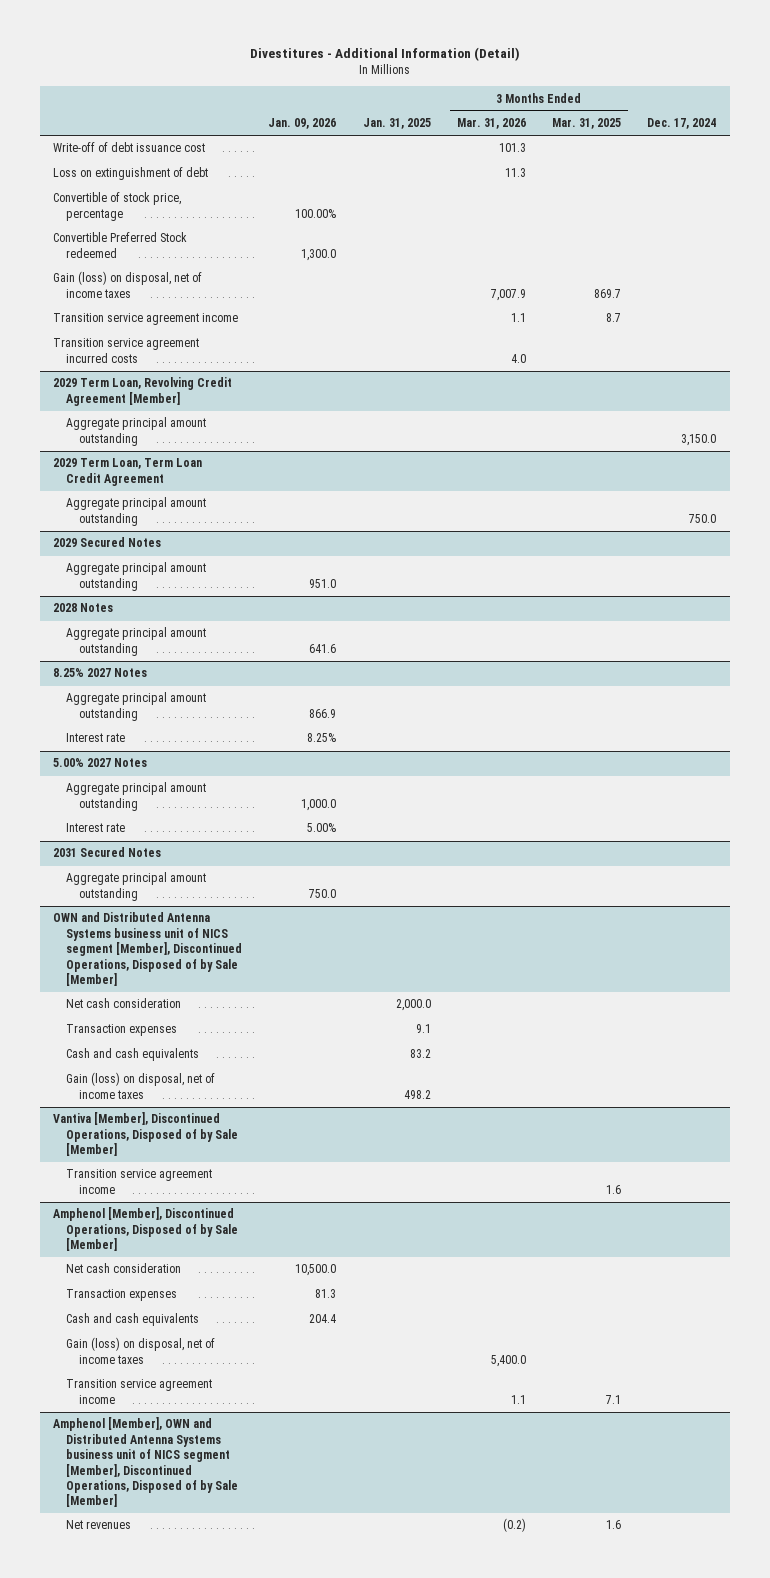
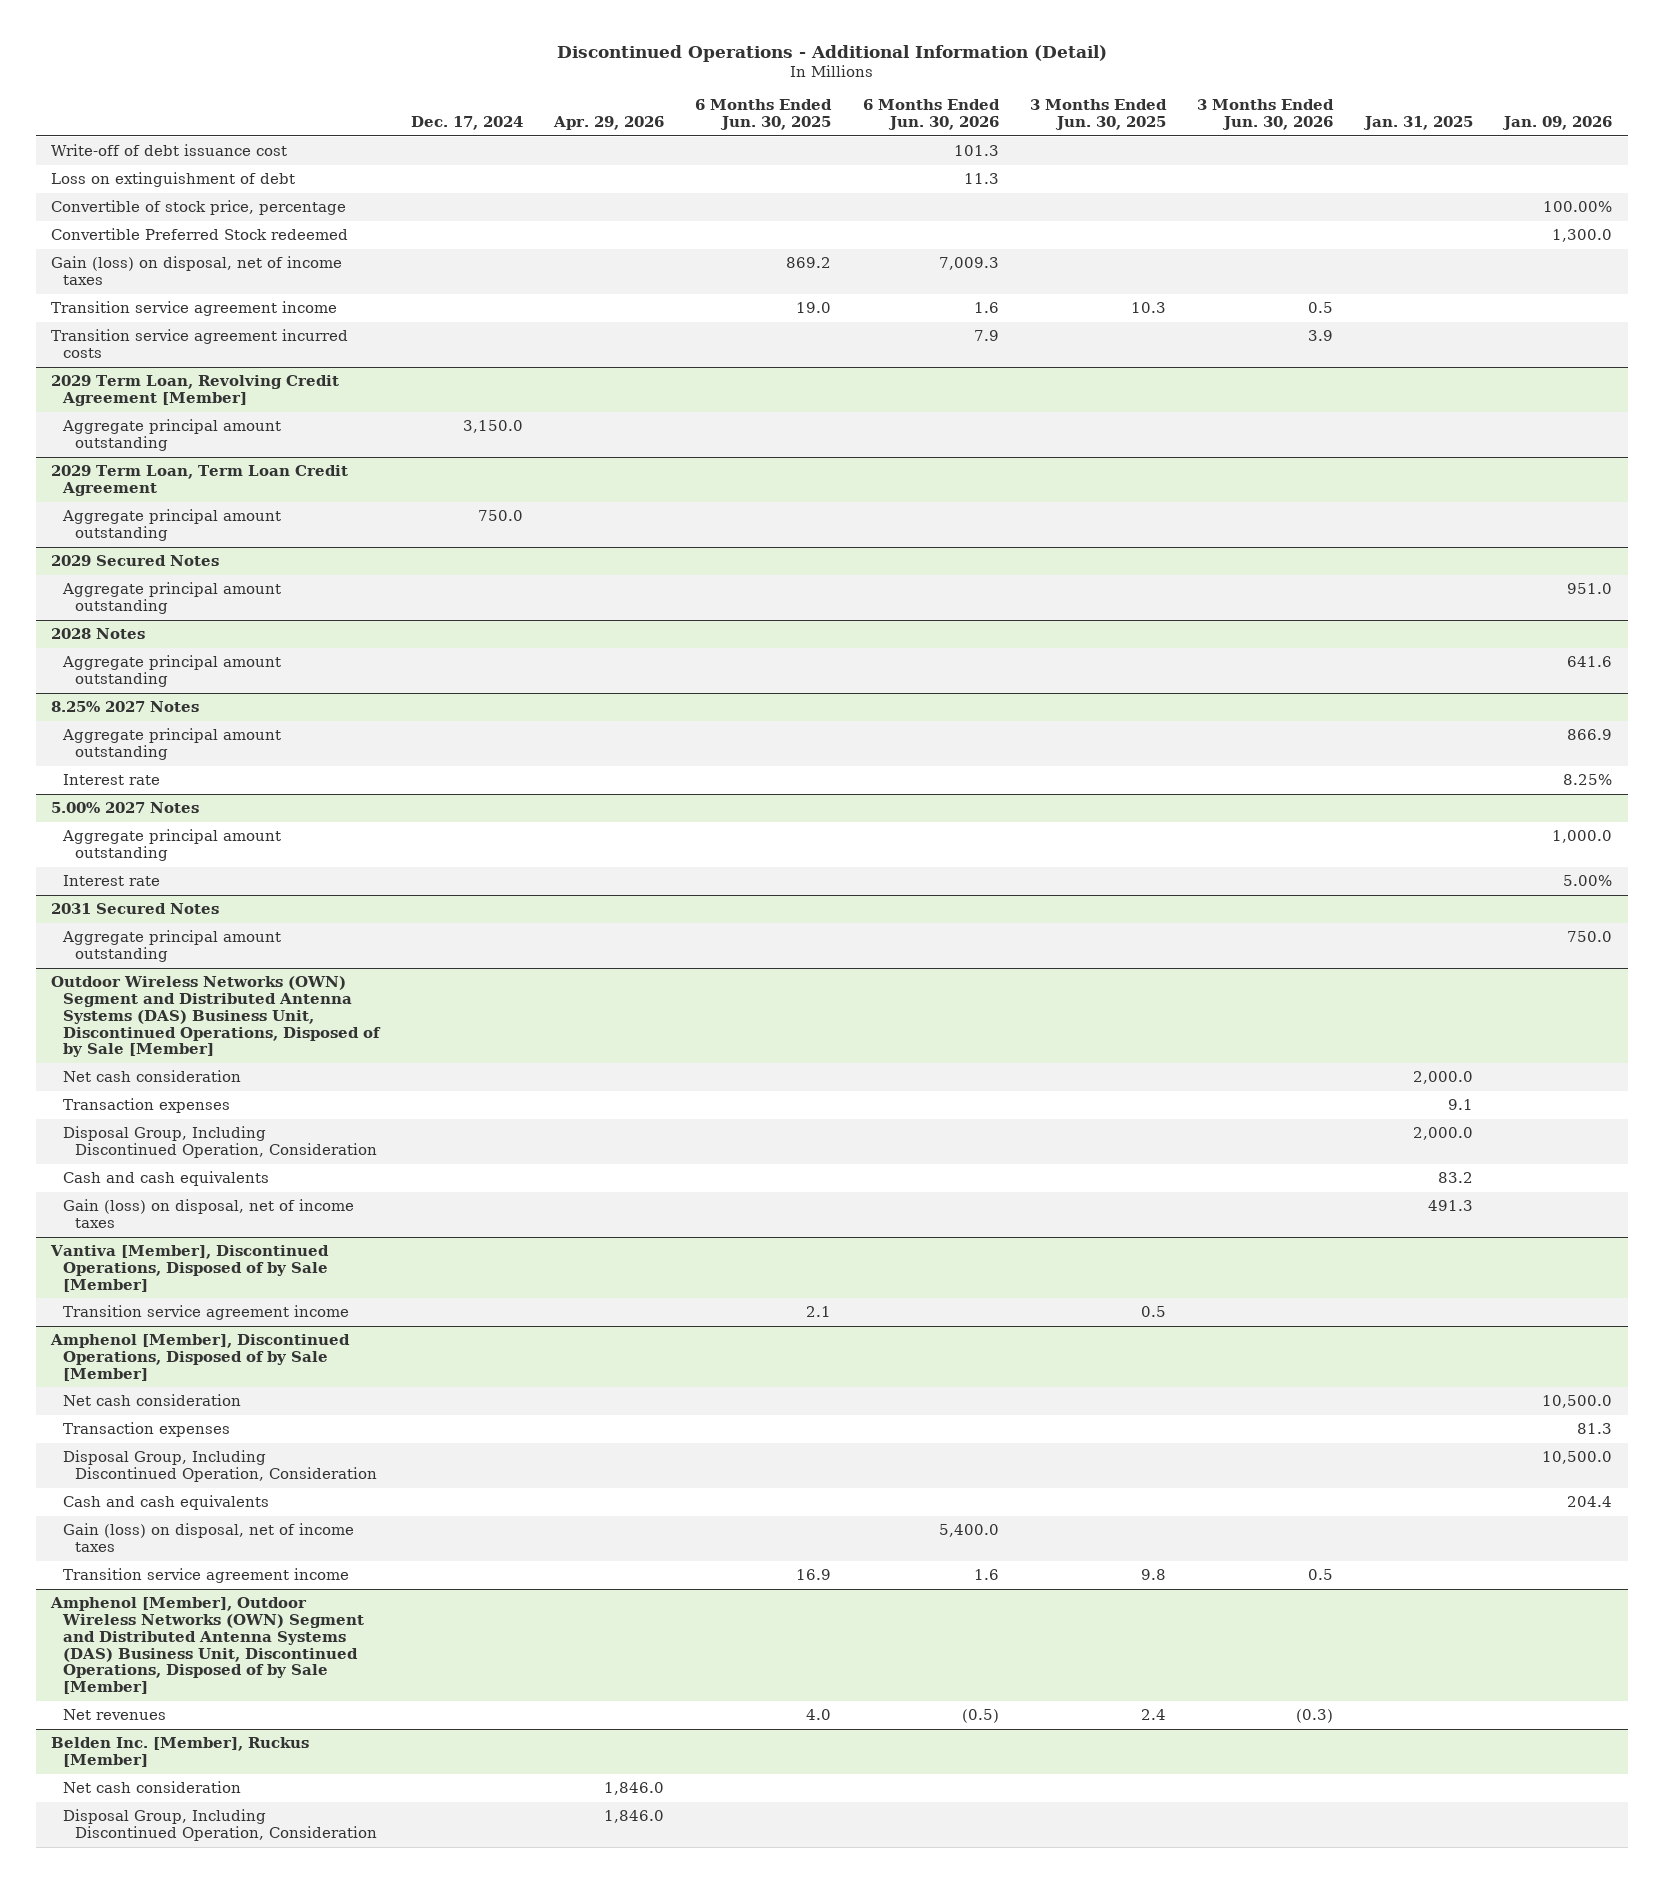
- Divestitures - Additional Information (Detail)
+ Discontinued Operations - Additional Information (Detail)
- | Jan. 09, 2026 | Jan. 31, 2025 | 3 Months Ended Mar. 31, 2026 | 3 Months Ended Mar. 31, 2025 | Dec. 17, 2024
+ | Dec. 17, 2024 | Apr. 29, 2026 | 6 Months Ended Jun. 30, 2025 | 6 Months Ended Jun. 30, 2026 | 3 Months Ended Jun. 30, 2025 | 3 Months Ended Jun. 30, 2026 | Jan. 31, 2025 | Jan. 09, 2026
- OWN and Distributed Antenna Systems business unit of NICS segment [Member], Discontinued Operations, Disposed of by Sale [Member]
+ Outdoor Wireless Networks (OWN) Segment and Distributed Antenna Systems (DAS) Business Unit, Discontinued Operations, Disposed of by Sale [Member]
+ Disposal Group, Including Discontinued Operation, Consideration | | | | | | | 2,000.0 |
- Gain (loss) on disposal, net of income taxes | | 498.2 | | |
+ Gain (loss) on disposal, net of income taxes | | | | | | | 491.3 |
@ Amphenol [Member], Discontinued Operations, Disposed of by Sale [Member]
+ Disposal Group, Including Discontinued Operation, Consideration | | | | | | | | 10,500.0
- Amphenol [Member], OWN and Distributed Antenna Systems business unit of NICS segment [Member], Discontinued Operations, Disposed of by Sale [Member]
+ Amphenol [Member], Outdoor Wireless Networks (OWN) Segment and Distributed Antenna Systems (DAS) Business Unit, Discontinued Operations, Disposed of by Sale [Member]
+ Belden Inc. [Member], Ruckus [Member]
+ Net cash consideration | | 1,846.0 | | | | | |
+ Disposal Group, Including Discontinued Operation, Consideration | | 1,846.0 | | | | | |

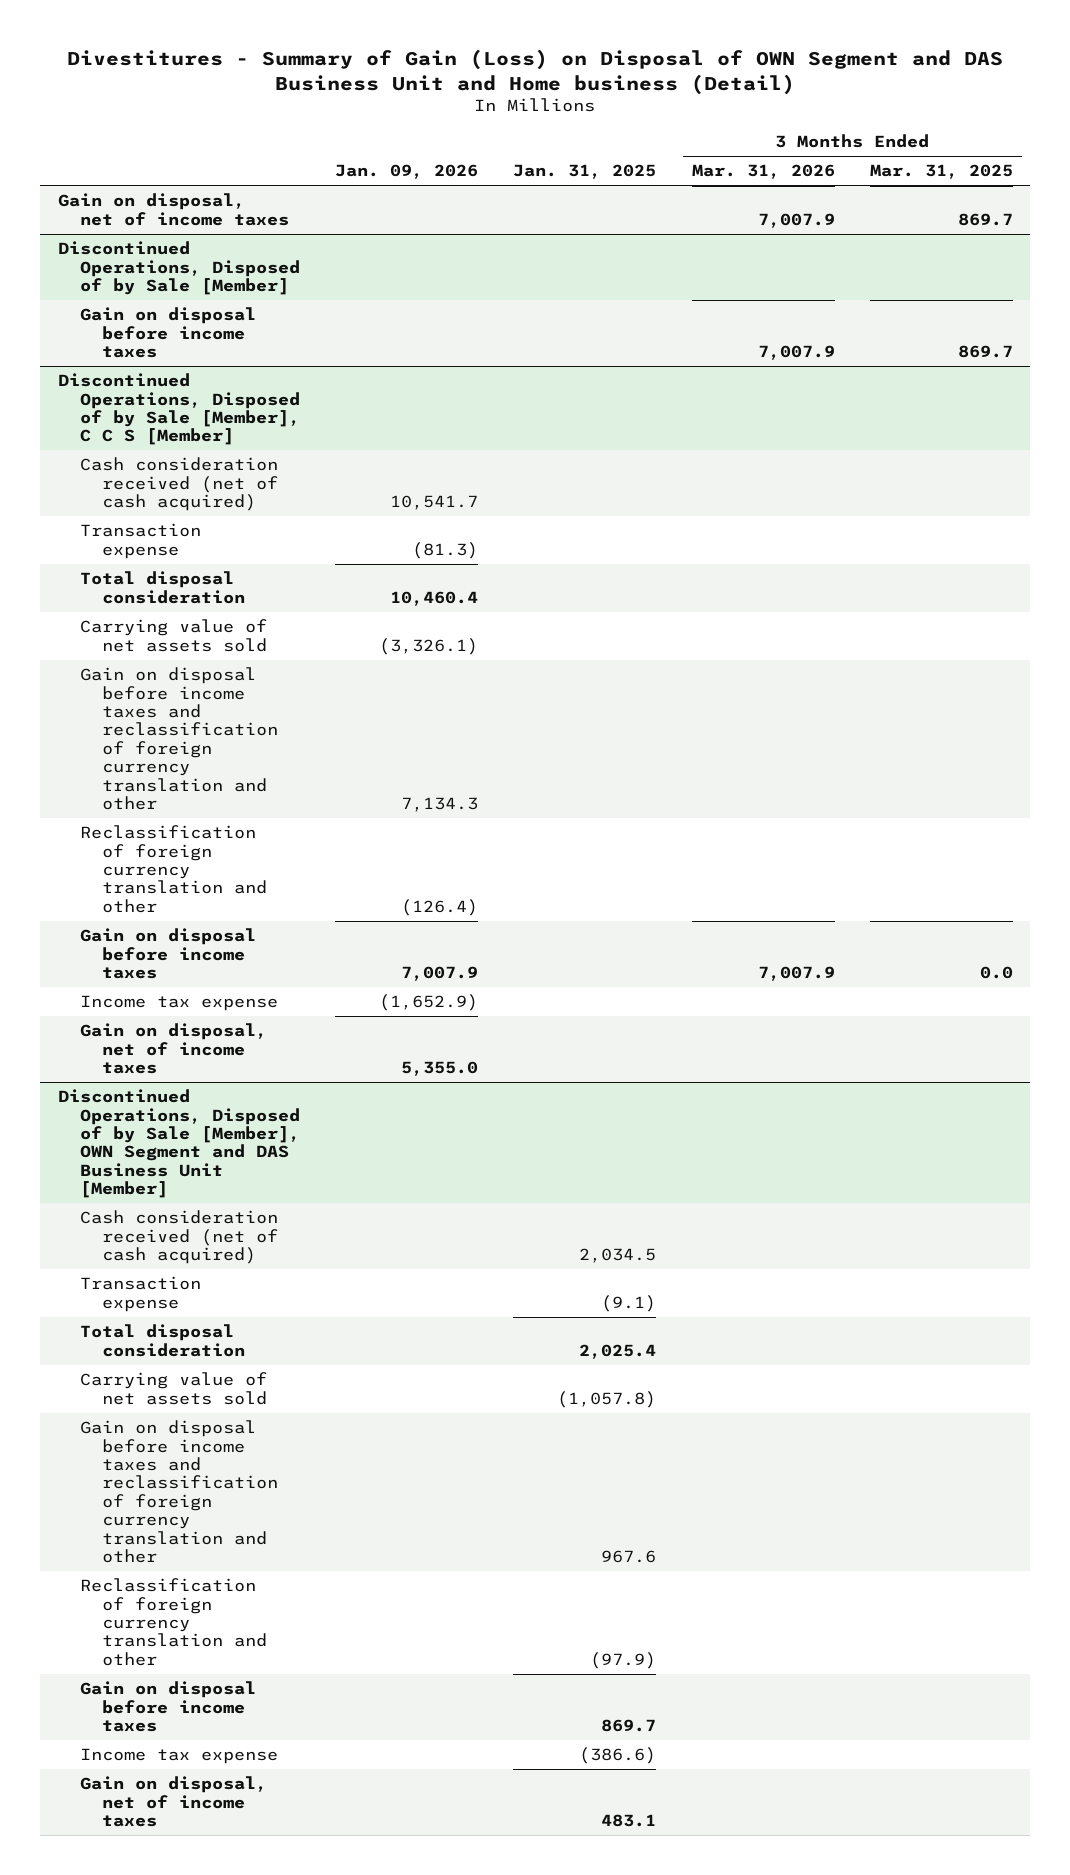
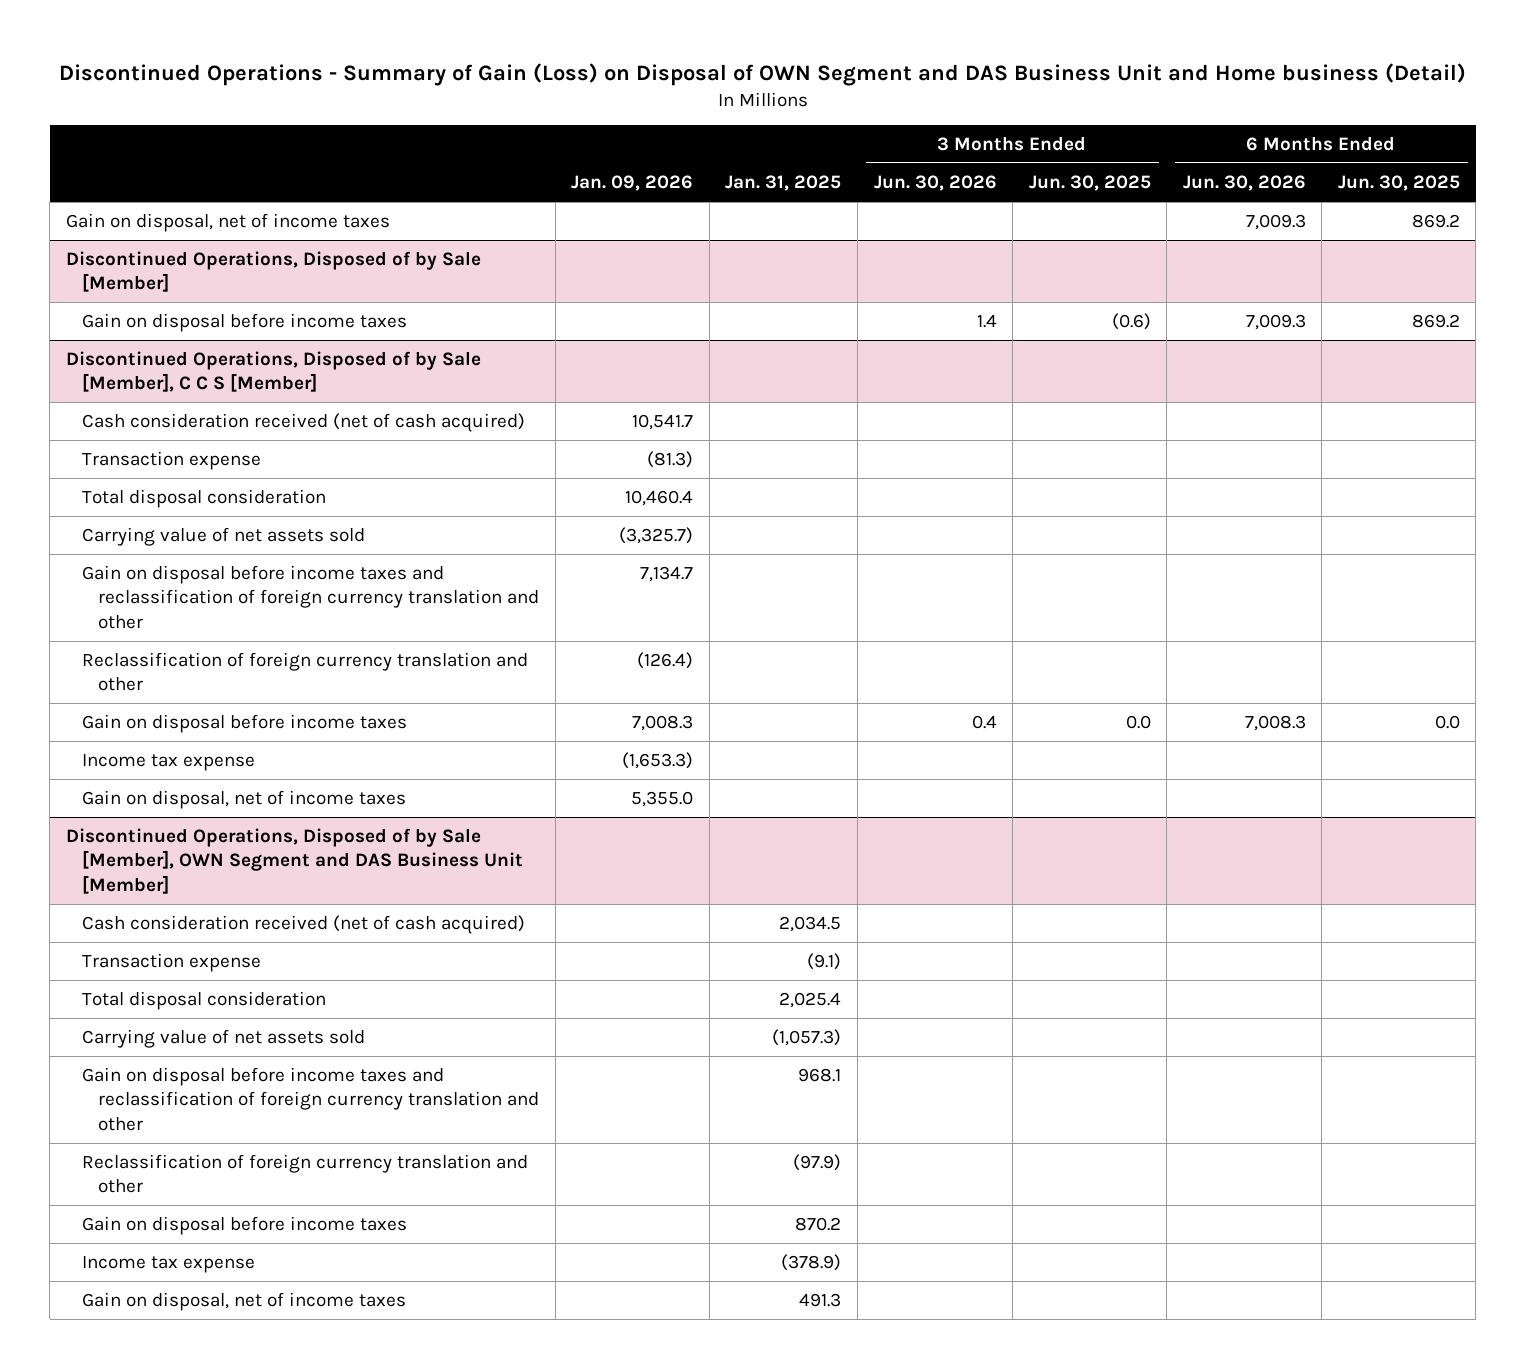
- Divestitures - Summary of Gain (Loss) on Disposal of OWN Segment and DAS Business Unit and Home business (Detail)
+ Discontinued Operations - Summary of Gain (Loss) on Disposal of OWN Segment and DAS Business Unit and Home business (Detail)
- | Jan. 09, 2026 | Jan. 31, 2025 | 3 Months Ended Mar. 31, 2026 | 3 Months Ended Mar. 31, 2025
+ | Jan. 09, 2026 | Jan. 31, 2025 | 3 Months Ended Jun. 30, 2026 | 3 Months Ended Jun. 30, 2025 | 6 Months Ended Jun. 30, 2026 | 6 Months Ended Jun. 30, 2025
@ Discontinued Operations, Disposed of by Sale [Member], C C S [Member]
- Carrying value of net assets sold | (3,326.1) | | |
- Gain on disposal before income taxes and reclassification of foreign currency translation and other | 7,134.3 | | |
+ Carrying value of net assets sold | (3,325.7) | | | | |
+ Gain on disposal before income taxes and reclassification of foreign currency translation and other | 7,134.7 | | | | |
- Gain on disposal before income taxes | 7,007.9 | | 7,007.9 | 0.0
- Income tax expense | (1,652.9) | | |
+ Gain on disposal before income taxes | 7,008.3 | | 0.4 | 0.0 | 7,008.3 | 0.0
+ Income tax expense | (1,653.3) | | | | |
@ Discontinued Operations, Disposed of by Sale [Member], OWN Segment and DAS Business Unit [Member]
- Carrying value of net assets sold | | (1,057.8) | |
- Gain on disposal before income taxes and reclassification of foreign currency translation and other | | 967.6 | |
+ Carrying value of net assets sold | | (1,057.3) | | | |
+ Gain on disposal before income taxes and reclassification of foreign currency translation and other | | 968.1 | | | |
- Gain on disposal before income taxes | | 869.7 | |
- Income tax expense | | (386.6) | |
- Gain on disposal, net of income taxes | | 483.1 | |
+ Gain on disposal before income taxes | | 870.2 | | | |
+ Income tax expense | | (378.9) | | | |
+ Gain on disposal, net of income taxes | | 491.3 | | | |

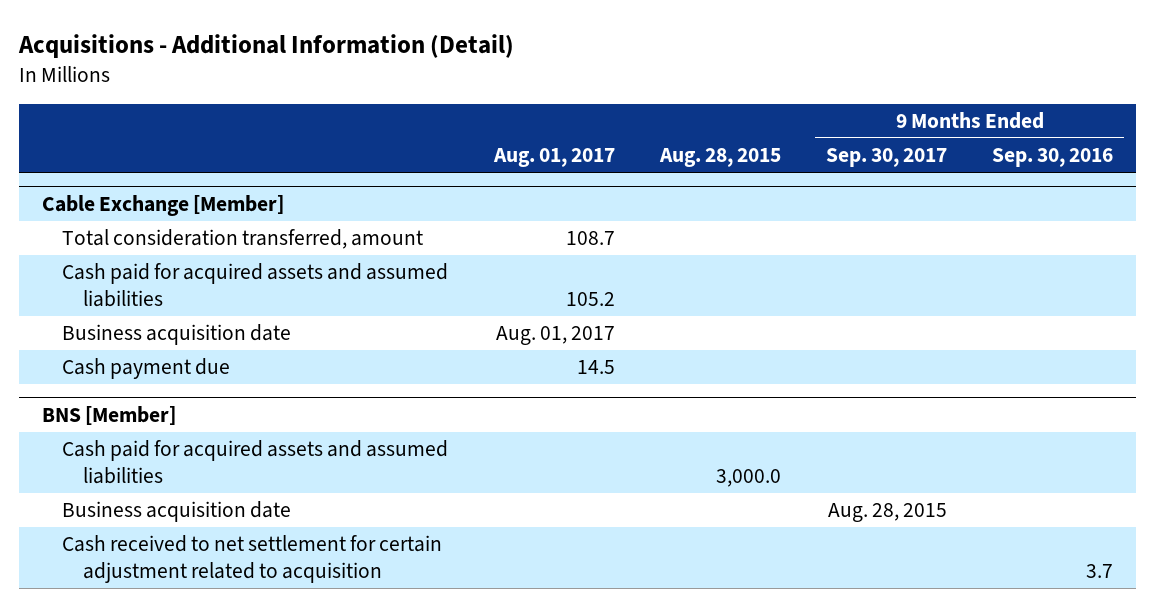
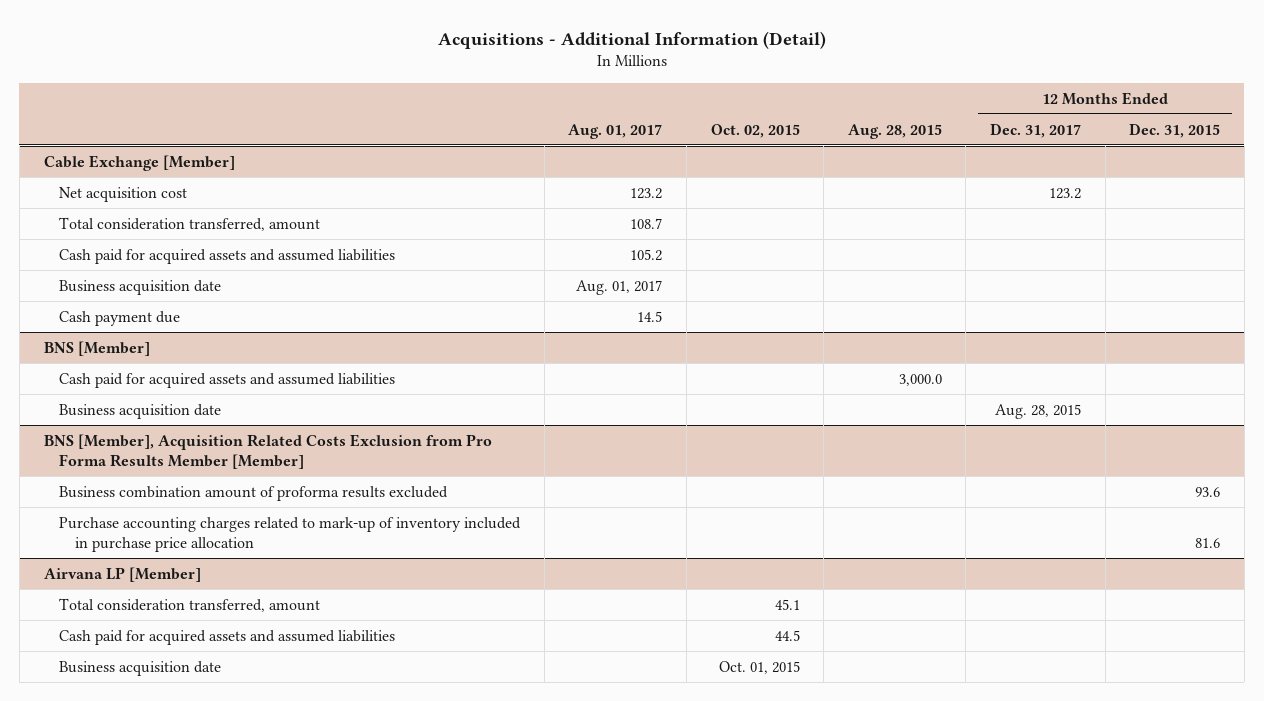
- | Aug. 01, 2017 | Aug. 28, 2015 | 9 Months Ended Sep. 30, 2017 | 9 Months Ended Sep. 30, 2016
+ | Aug. 01, 2017 | Oct. 02, 2015 | Aug. 28, 2015 | 12 Months Ended Dec. 31, 2017 | 12 Months Ended Dec. 31, 2015
@ Cable Exchange [Member]
+ Net acquisition cost | 123.2 | | | 123.2 |
@ BNS [Member]
- Cash received to net settlement for certain adjustment related to acquisition | | | | 3.7
+ BNS [Member], Acquisition Related Costs Exclusion from Pro Forma Results Member [Member]
+ Business combination amount of proforma results excluded | | | | | 93.6
+ Purchase accounting charges related to mark-up of inventory included in purchase price allocation | | | | | 81.6
+ Airvana LP [Member]
+ Total consideration transferred, amount | | 45.1 | | |
+ Cash paid for acquired assets and assumed liabilities | | 44.5 | | |
+ Business acquisition date | | Oct. 01, 2015 | | |

